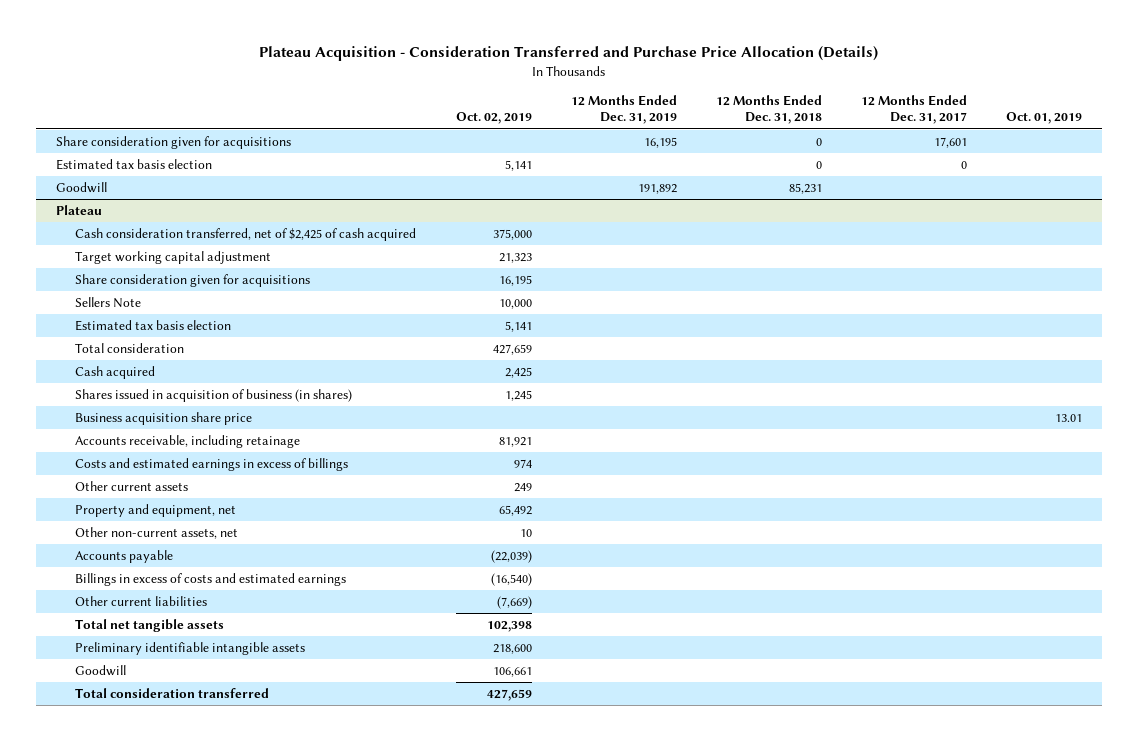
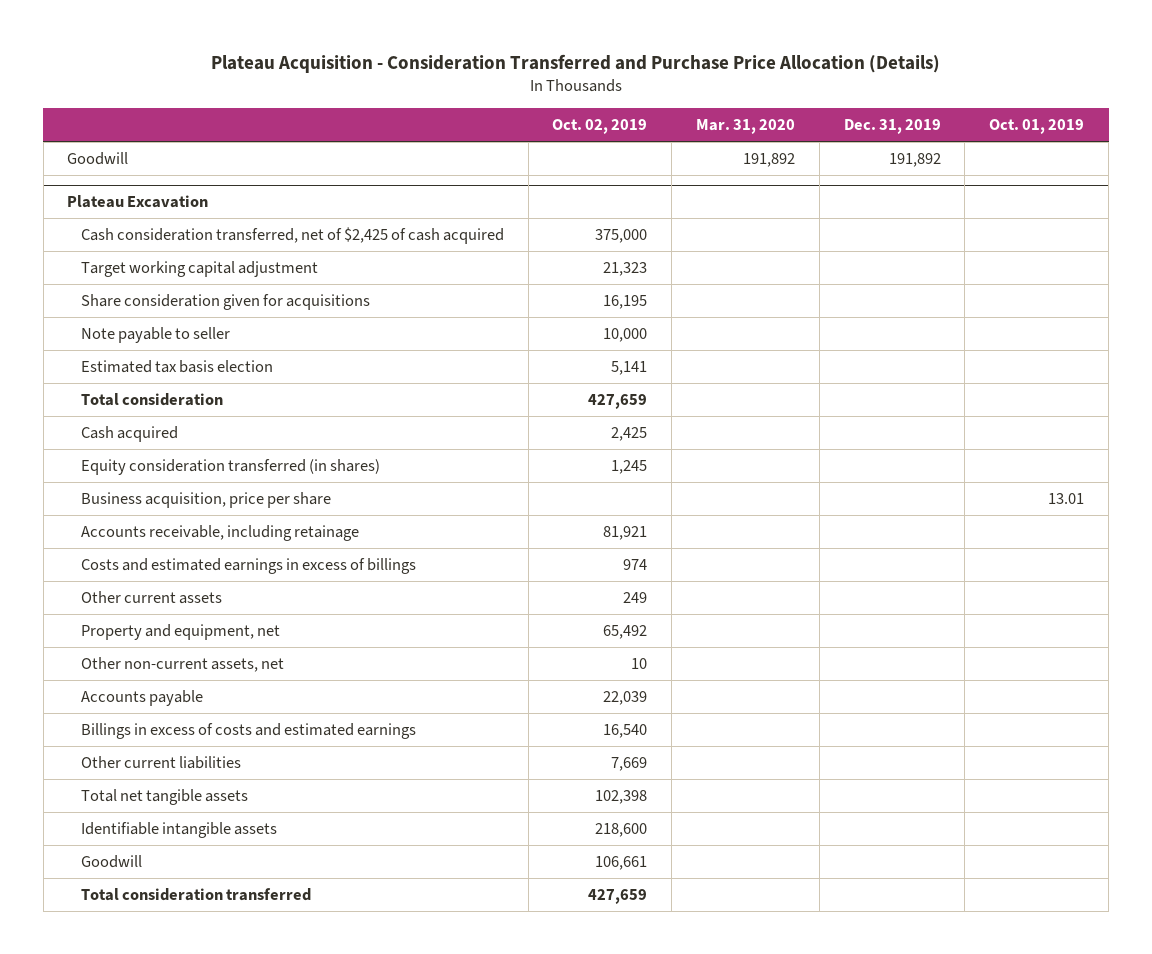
- | Oct. 02, 2019 | 12 Months Ended Dec. 31, 2019 | 12 Months Ended Dec. 31, 2018 | 12 Months Ended Dec. 31, 2017 | Oct. 01, 2019
+ | Oct. 02, 2019 | Mar. 31, 2020 | Dec. 31, 2019 | Oct. 01, 2019
- Share consideration given for acquisitions | | 16,195 | 0 | 17,601 |
- Estimated tax basis election | 5,141 | | 0 | 0 |
- Plateau
+ Plateau Excavation
- Sellers Note | 10,000 | | | |
+ Note payable to seller | 10,000 | | |
- Shares issued in acquisition of business (in shares) | 1,245 | | | |
- Business acquisition share price | | | | | 13.01
+ Equity consideration transferred (in shares) | 1,245 | | |
+ Business acquisition, price per share | | | | 13.01
- Accounts payable | (22,039) | | | |
- Billings in excess of costs and estimated earnings | (16,540) | | | |
- Other current liabilities | (7,669) | | | |
+ Accounts payable | 22,039 | | |
+ Billings in excess of costs and estimated earnings | 16,540 | | |
+ Other current liabilities | 7,669 | | |
- Preliminary identifiable intangible assets | 218,600 | | | |
+ Identifiable intangible assets | 218,600 | | |

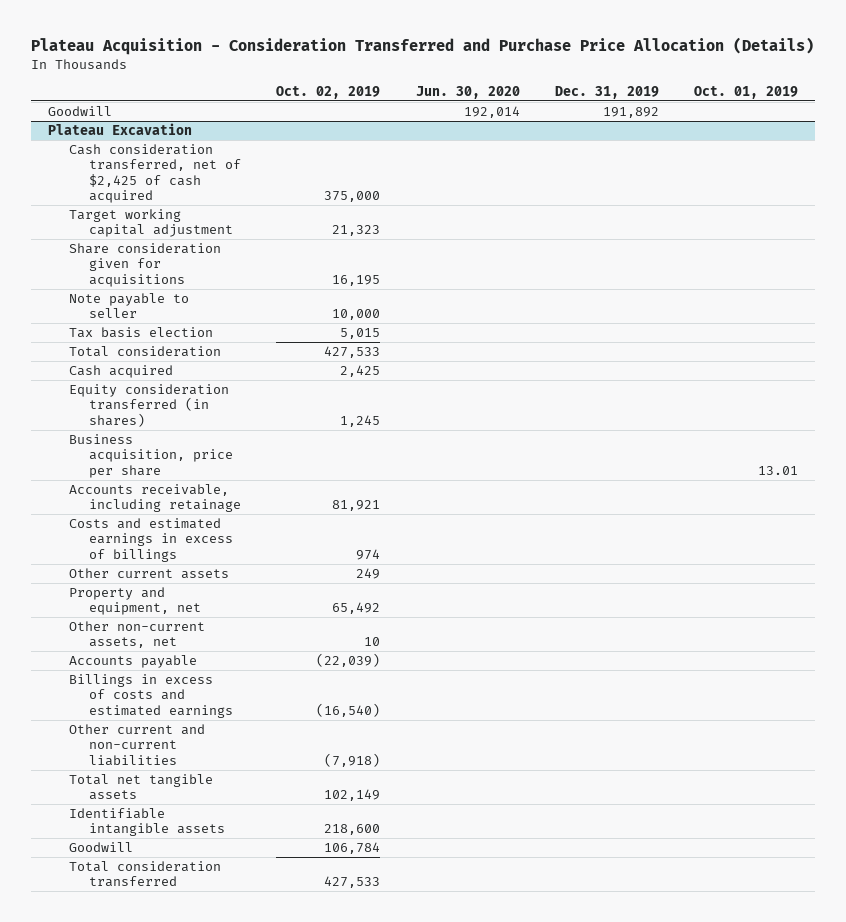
- | Oct. 02, 2019 | Mar. 31, 2020 | Dec. 31, 2019 | Oct. 01, 2019
+ | Oct. 02, 2019 | Jun. 30, 2020 | Dec. 31, 2019 | Oct. 01, 2019
@ Plateau Excavation
- Estimated tax basis election | 5,141 | | |
- Total consideration | 427,659 | | |
+ Tax basis election | 5,015 | | |
+ Total consideration | 427,533 | | |
- Accounts payable | 22,039 | | |
- Billings in excess of costs and estimated earnings | 16,540 | | |
- Other current liabilities | 7,669 | | |
- Total net tangible assets | 102,398 | | |
+ Accounts payable | (22,039) | | |
+ Billings in excess of costs and estimated earnings | (16,540) | | |
+ Other current and non-current liabilities | (7,918) | | |
+ Total net tangible assets | 102,149 | | |
- Goodwill | 106,661 | | |
- Total consideration transferred | 427,659 | | |
+ Goodwill | 106,784 | | |
+ Total consideration transferred | 427,533 | | |

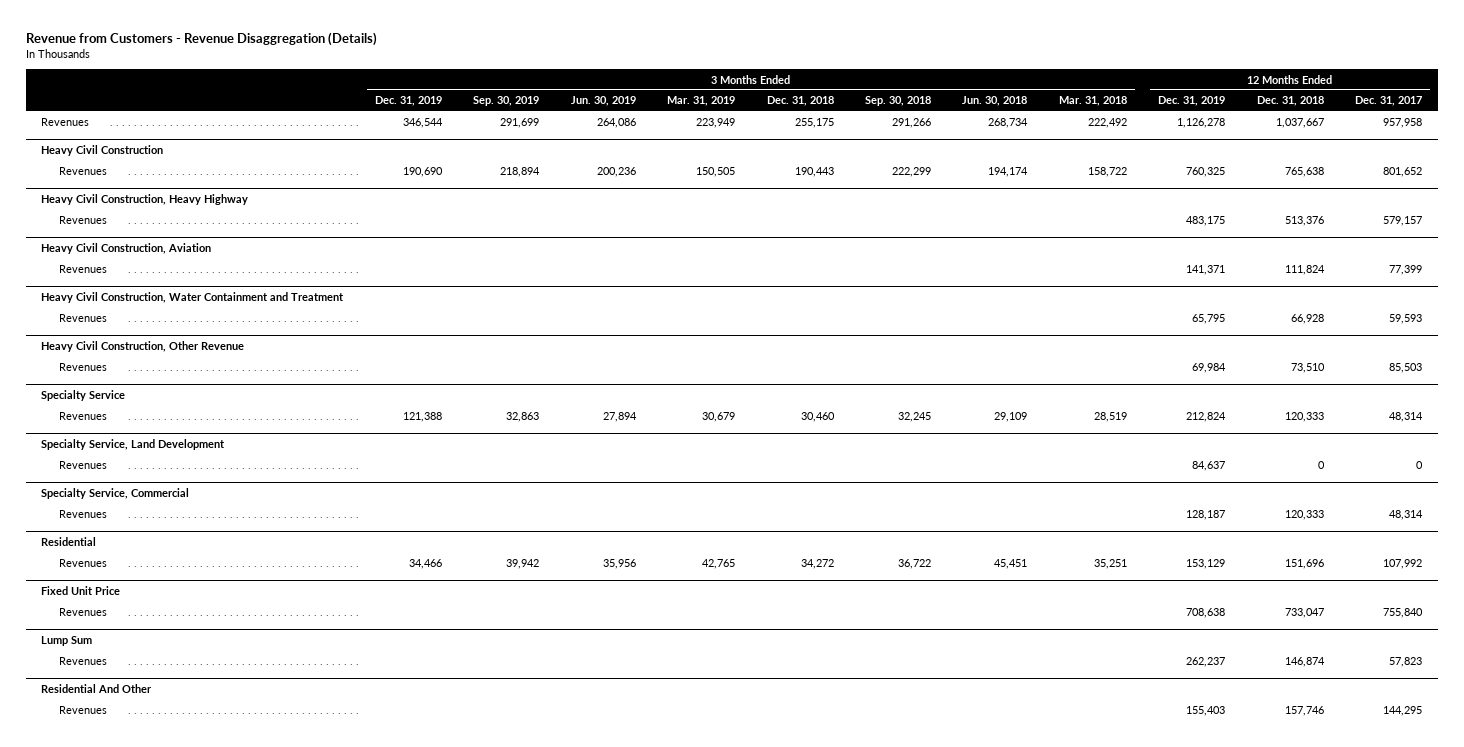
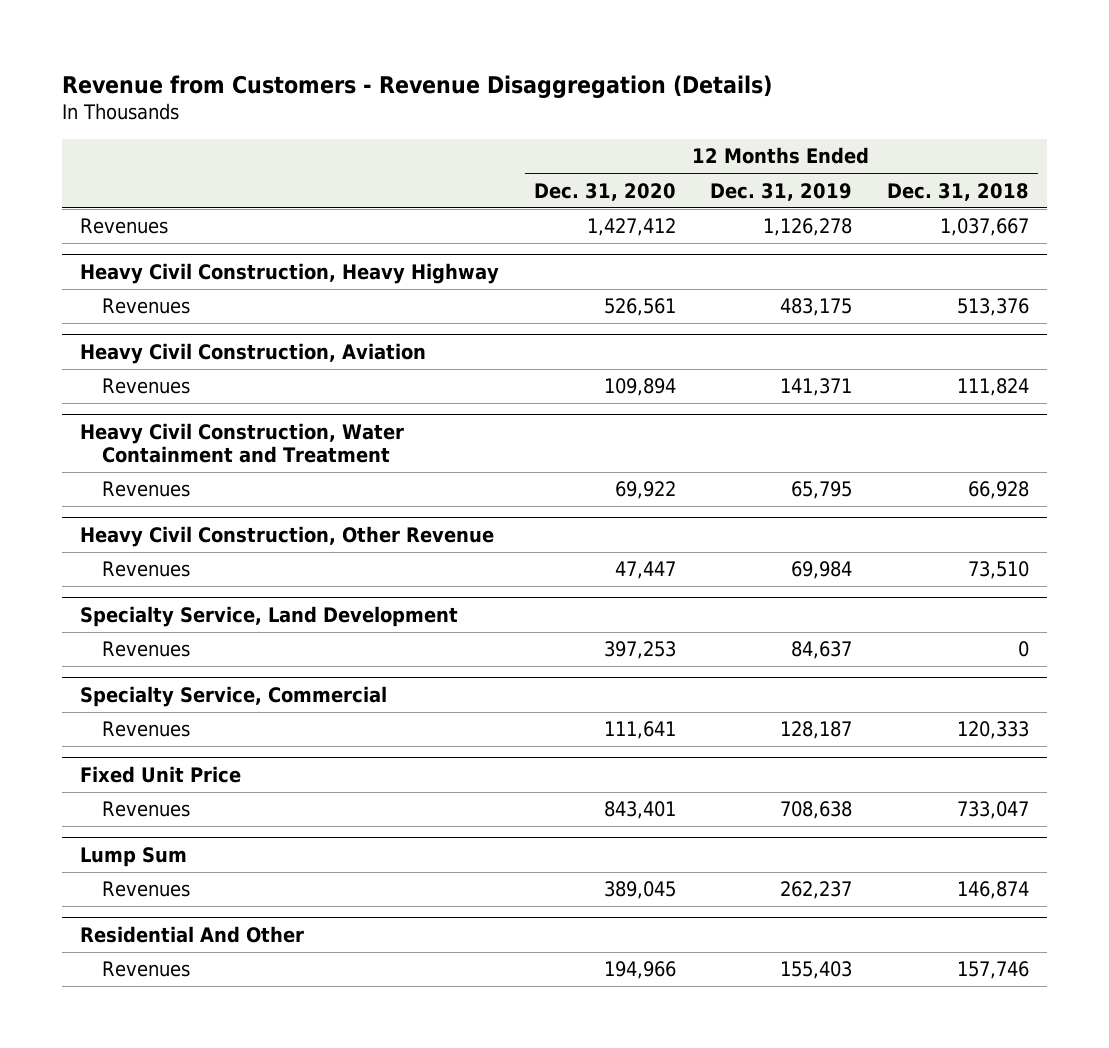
- | 3 Months Ended Dec. 31, 2019 | 3 Months Ended Sep. 30, 2019 | 3 Months Ended Jun. 30, 2019 | 3 Months Ended Mar. 31, 2019 | 3 Months Ended Dec. 31, 2018 | 3 Months Ended Sep. 30, 2018 | 3 Months Ended Jun. 30, 2018 | 3 Months Ended Mar. 31, 2018 | 12 Months Ended Dec. 31, 2019 | 12 Months Ended Dec. 31, 2018 | 12 Months Ended Dec. 31, 2017
+ | 12 Months Ended Dec. 31, 2020 | 12 Months Ended Dec. 31, 2019 | 12 Months Ended Dec. 31, 2018
- Heavy Civil Construction
- Revenues | 190,690 | 218,894 | 200,236 | 150,505 | 190,443 | 222,299 | 194,174 | 158,722 | 760,325 | 765,638 | 801,652
- Specialty Service
- Revenues | 121,388 | 32,863 | 27,894 | 30,679 | 30,460 | 32,245 | 29,109 | 28,519 | 212,824 | 120,333 | 48,314
- Residential
- Revenues | 34,466 | 39,942 | 35,956 | 42,765 | 34,272 | 36,722 | 45,451 | 35,251 | 153,129 | 151,696 | 107,992

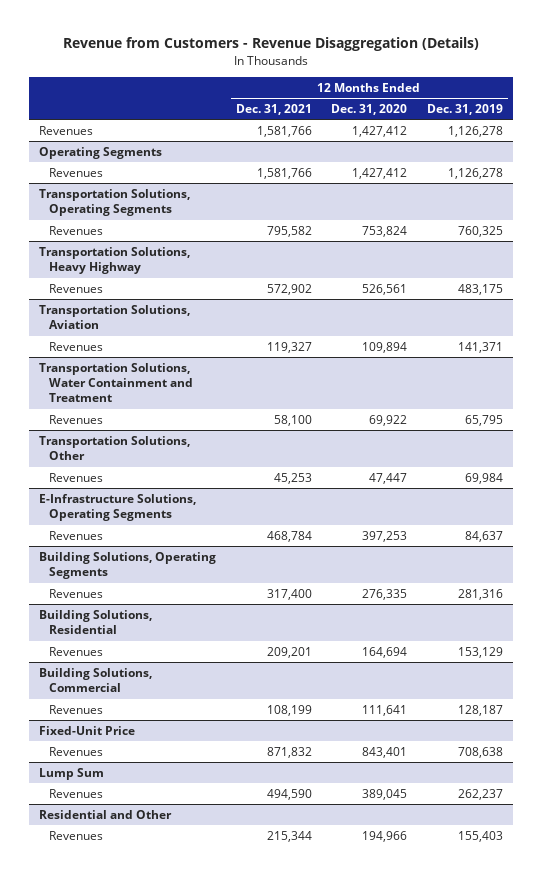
- | 12 Months Ended Dec. 31, 2020 | 12 Months Ended Dec. 31, 2019 | 12 Months Ended Dec. 31, 2018
+ | 12 Months Ended Dec. 31, 2021 | 12 Months Ended Dec. 31, 2020 | 12 Months Ended Dec. 31, 2019
- Heavy Civil Construction, Heavy Highway
+ Operating Segments
+ Revenues | 1,581,766 | 1,427,412 | 1,126,278
+ Transportation Solutions, Operating Segments
+ Revenues | 795,582 | 753,824 | 760,325
+ Transportation Solutions, Heavy Highway
- Heavy Civil Construction, Aviation
+ Transportation Solutions, Aviation
- Heavy Civil Construction, Water Containment and Treatment
+ Transportation Solutions, Water Containment and Treatment
- Heavy Civil Construction, Other Revenue
+ Transportation Solutions, Other
- Specialty Service, Land Development
+ E-Infrastructure Solutions, Operating Segments
- Specialty Service, Commercial
+ Building Solutions, Operating Segments
+ Revenues | 317,400 | 276,335 | 281,316
+ Building Solutions, Residential
+ Revenues | 209,201 | 164,694 | 153,129
+ Building Solutions, Commercial
- Fixed Unit Price
+ Fixed-Unit Price
- Residential And Other
+ Residential and Other

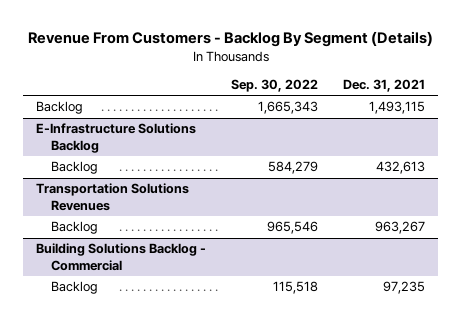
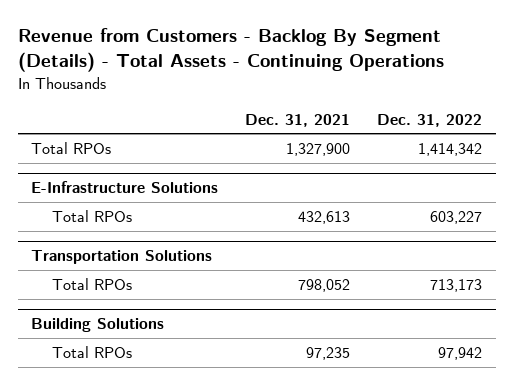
- Revenue From Customers - Backlog By Segment (Details)
+ Revenue from Customers - Backlog By Segment (Details) - Total Assets - Continuing Operations
- | Sep. 30, 2022 | Dec. 31, 2021
+ | Dec. 31, 2021 | Dec. 31, 2022
- Backlog | 1,665,343 | 1,493,115
- E-Infrastructure Solutions Backlog
- Backlog | 584,279 | 432,613
- Transportation Solutions Revenues
- Backlog | 965,546 | 963,267
- Building Solutions Backlog - Commercial
- Backlog | 115,518 | 97,235
+ Total RPOs | 1,327,900 | 1,414,342
+ E-Infrastructure Solutions
+ Total RPOs | 432,613 | 603,227
+ Transportation Solutions
+ Total RPOs | 798,052 | 713,173
+ Building Solutions
+ Total RPOs | 97,235 | 97,942

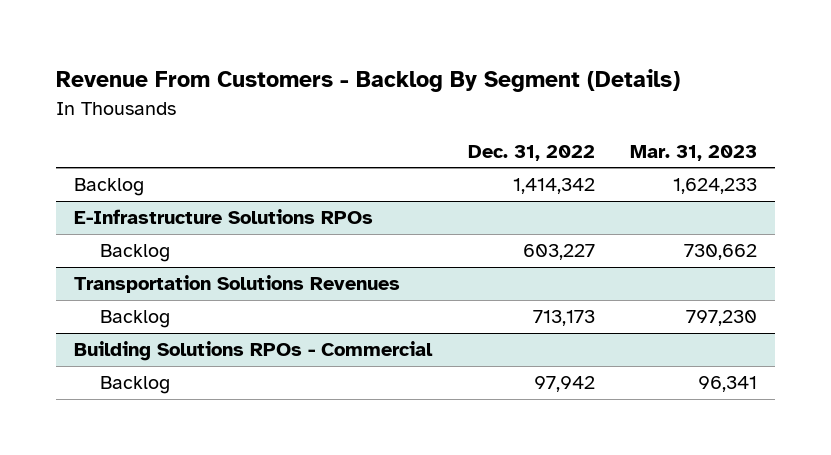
- Revenue from Customers - Backlog By Segment (Details) - Total Assets - Continuing Operations
+ Revenue From Customers - Backlog By Segment (Details)
- | Dec. 31, 2021 | Dec. 31, 2022
+ | Dec. 31, 2022 | Mar. 31, 2023
- Total RPOs | 1,327,900 | 1,414,342
- E-Infrastructure Solutions
- Total RPOs | 432,613 | 603,227
- Transportation Solutions
- Total RPOs | 798,052 | 713,173
- Building Solutions
- Total RPOs | 97,235 | 97,942
+ Backlog | 1,414,342 | 1,624,233
+ E-Infrastructure Solutions RPOs
+ Backlog | 603,227 | 730,662
+ Transportation Solutions Revenues
+ Backlog | 713,173 | 797,230
+ Building Solutions RPOs - Commercial
+ Backlog | 97,942 | 96,341

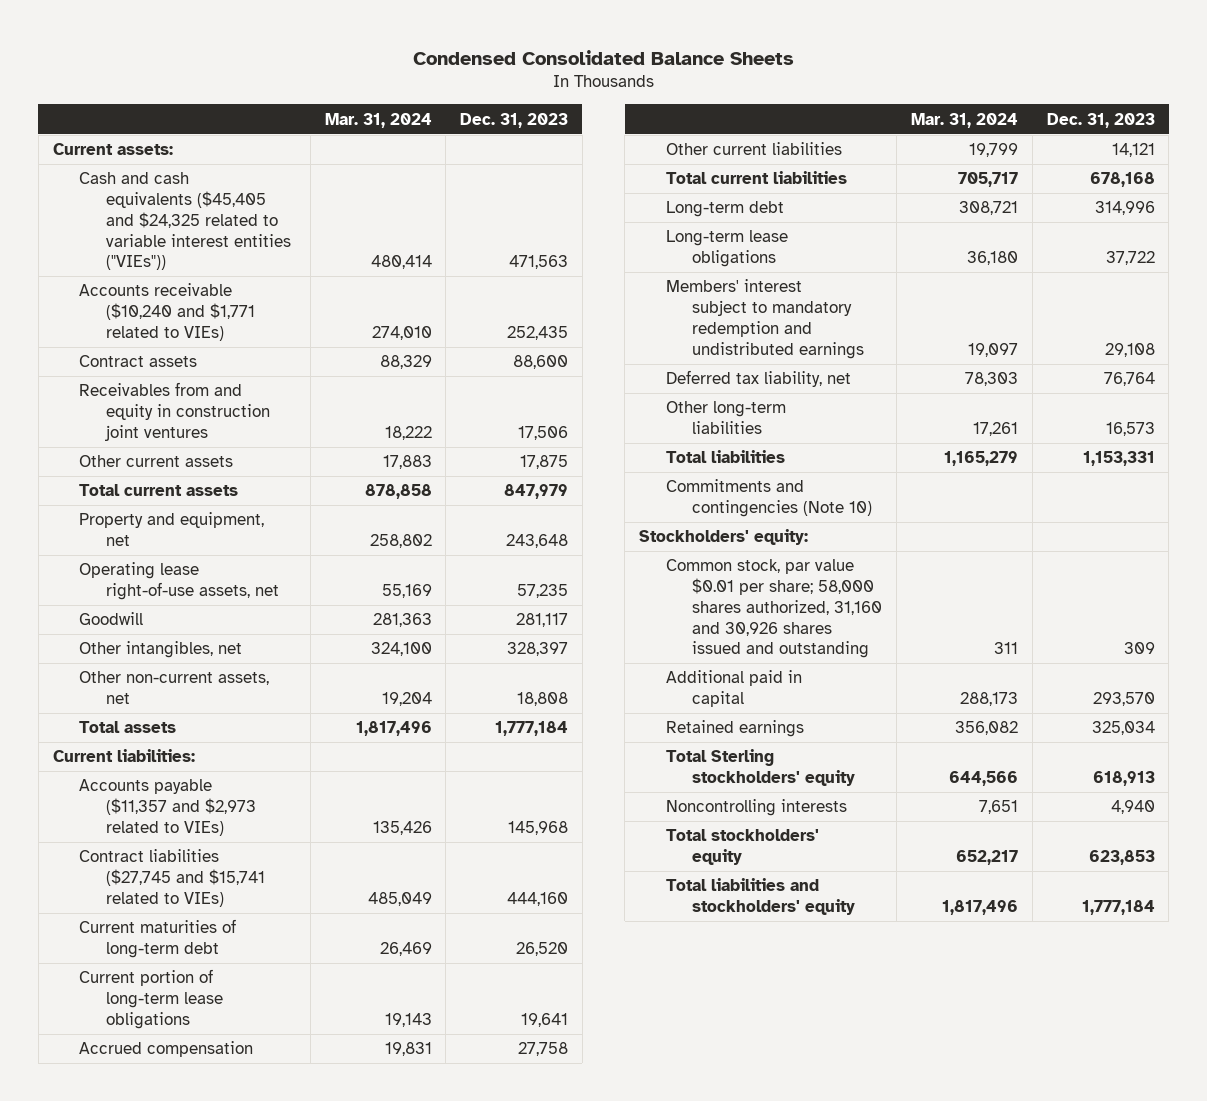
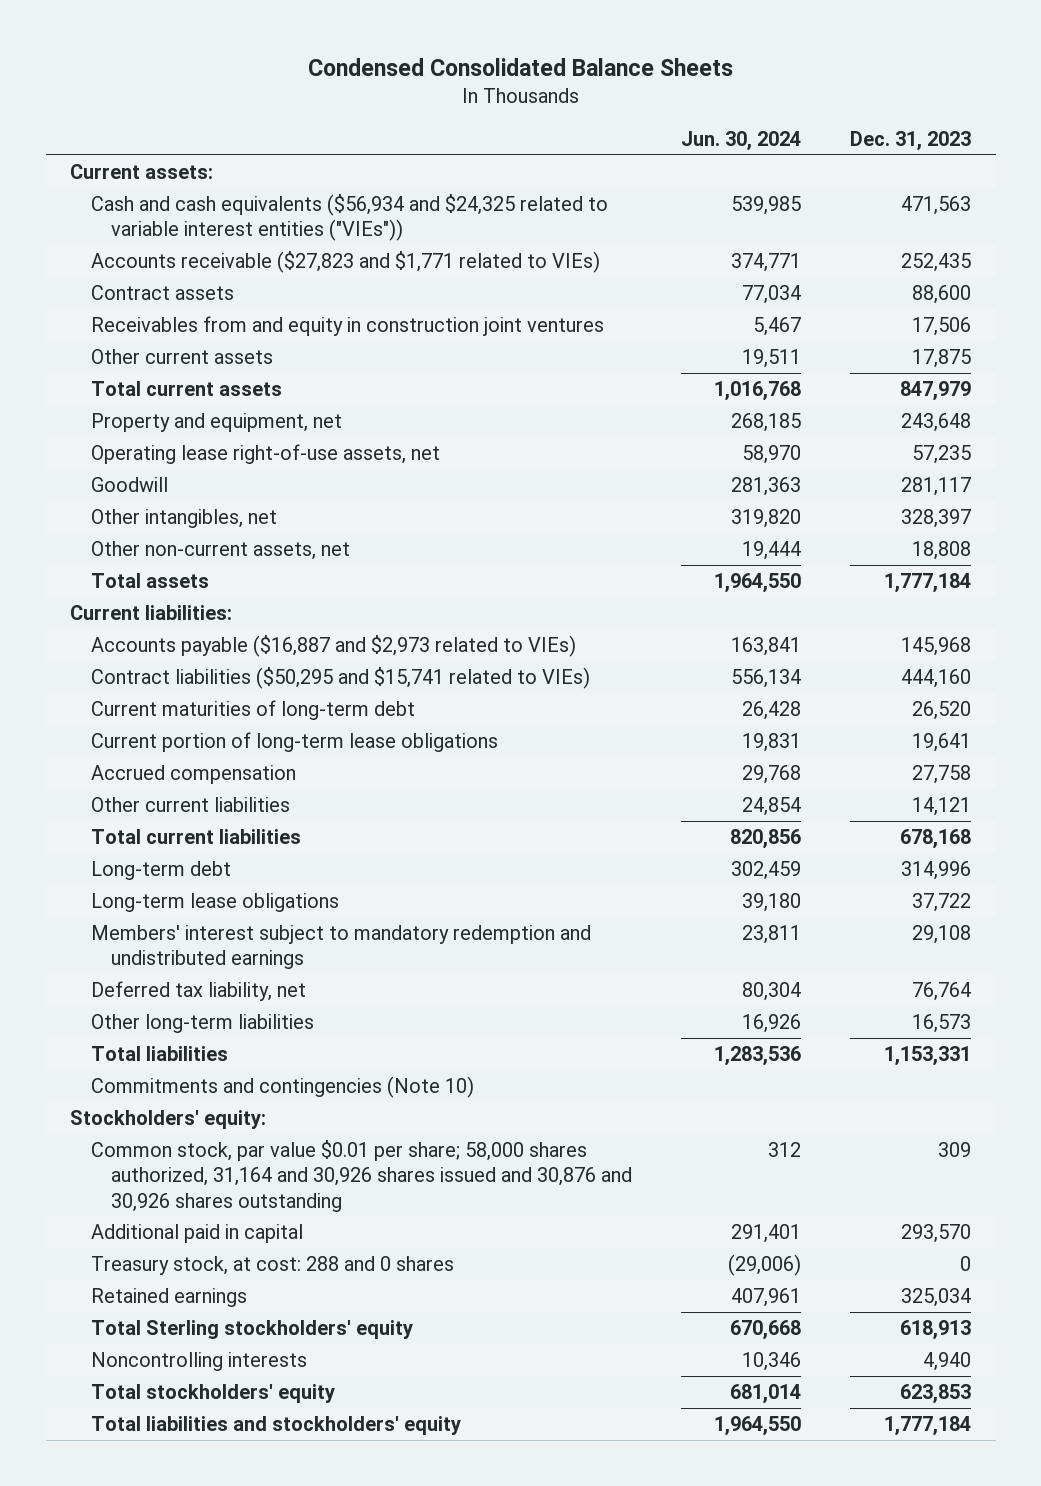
- | Mar. 31, 2024 | Dec. 31, 2023
+ | Jun. 30, 2024 | Dec. 31, 2023
- Cash and cash equivalents ($45,405 and $24,325 related to variable interest entities ("VIEs")) | 480,414 | 471,563
- Accounts receivable ($10,240 and $1,771 related to VIEs) | 274,010 | 252,435
+ Cash and cash equivalents ($56,934 and $24,325 related to variable interest entities ("VIEs")) | 539,985 | 471,563
+ Accounts receivable ($27,823 and $1,771 related to VIEs) | 374,771 | 252,435
- Accounts payable ($11,357 and $2,973 related to VIEs) | 135,426 | 145,968
- Contract liabilities ($27,745 and $15,741 related to VIEs) | 485,049 | 444,160
+ Accounts payable ($16,887 and $2,973 related to VIEs) | 163,841 | 145,968
+ Contract liabilities ($50,295 and $15,741 related to VIEs) | 556,134 | 444,160
- Common stock, par value $0.01 per share; 58,000 shares authorized, 31,160 and 30,926 shares issued and outstanding | 311 | 309
+ Common stock, par value $0.01 per share; 58,000 shares authorized, 31,164 and 30,926 shares issued and 30,876 and 30,926 shares outstanding | 312 | 309
+ Treasury stock, at cost: 288 and 0 shares | (29,006) | 0

